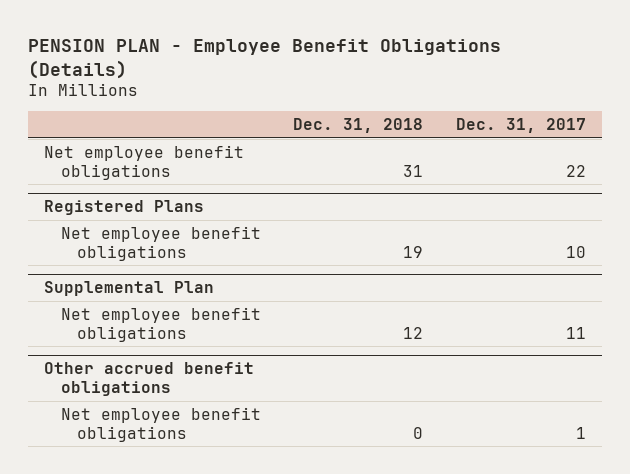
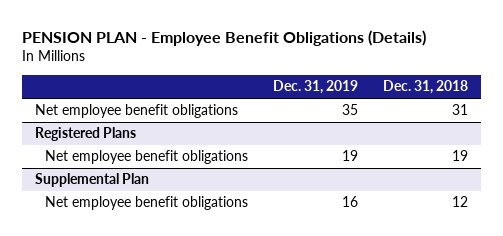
- | Dec. 31, 2018 | Dec. 31, 2017
+ | Dec. 31, 2019 | Dec. 31, 2018
- Other accrued benefit obligations
- Net employee benefit obligations | 0 | 1

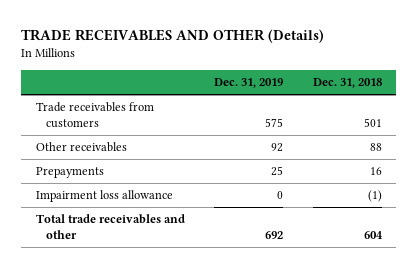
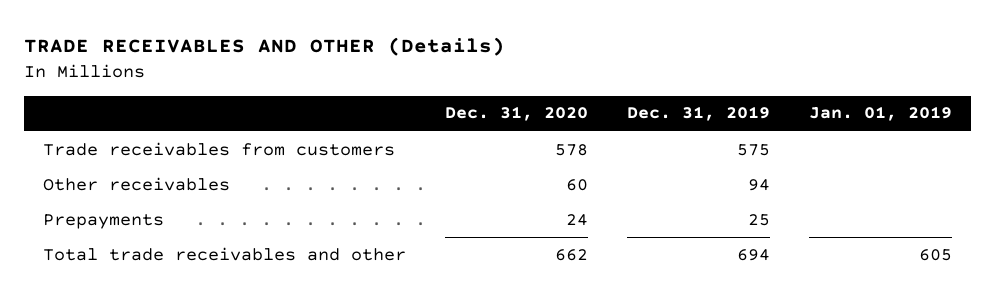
- | Dec. 31, 2019 | Dec. 31, 2018
+ | Dec. 31, 2020 | Dec. 31, 2019 | Jan. 01, 2019
- Other receivables | 92 | 88
+ Other receivables | 60 | 94 |
- Impairment loss allowance | 0 | (1)
- Total trade receivables and other | 692 | 604
+ Total trade receivables and other | 662 | 694 | 605

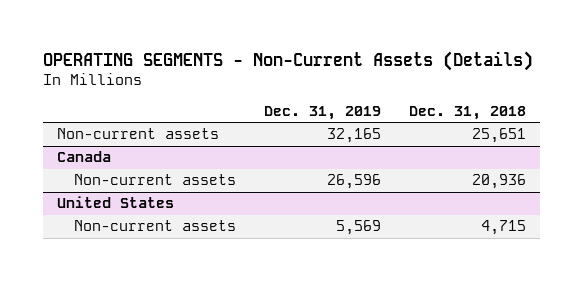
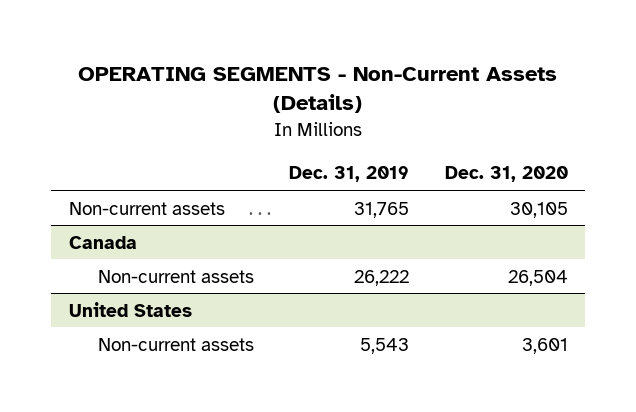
- | Dec. 31, 2019 | Dec. 31, 2018
+ | Dec. 31, 2019 | Dec. 31, 2020
- Non-current assets | 32,165 | 25,651
+ Non-current assets | 31,765 | 30,105
@ Canada
- Non-current assets | 26,596 | 20,936
+ Non-current assets | 26,222 | 26,504
@ United States
- Non-current assets | 5,569 | 4,715
+ Non-current assets | 5,543 | 3,601

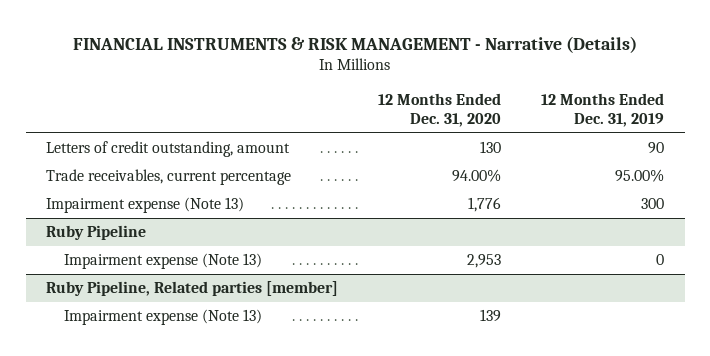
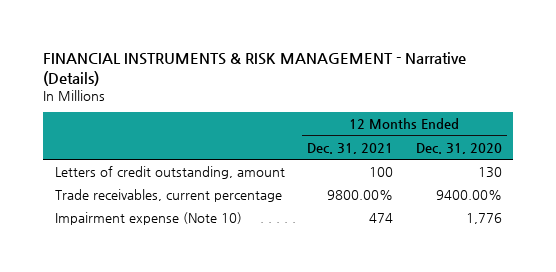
- | 12 Months Ended Dec. 31, 2020 | 12 Months Ended Dec. 31, 2019
+ | 12 Months Ended Dec. 31, 2021 | 12 Months Ended Dec. 31, 2020
- Trade receivables, current percentage | 94.00% | 95.00%
- Impairment expense (Note 13) | 1,776 | 300
- Ruby Pipeline
- Impairment expense (Note 13) | 2,953 | 0
- Ruby Pipeline, Related parties [member]
- Impairment expense (Note 13) | 139 |
+ Trade receivables, current percentage | 9800.00% | 9400.00%
+ Impairment expense (Note 10) | 474 | 1,776

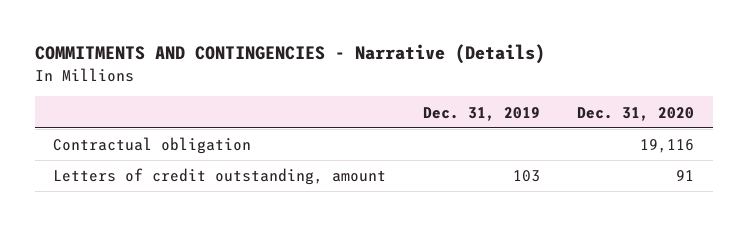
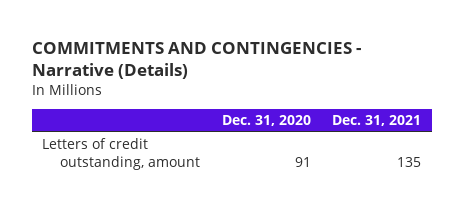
- | Dec. 31, 2019 | Dec. 31, 2020
+ | Dec. 31, 2020 | Dec. 31, 2021
- Contractual obligation | | 19,116

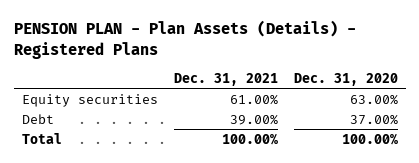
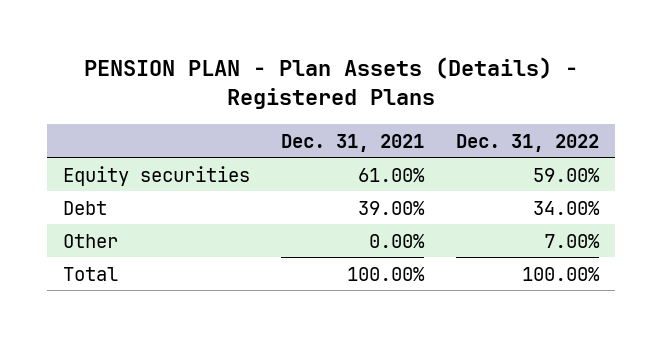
- | Dec. 31, 2021 | Dec. 31, 2020
+ | Dec. 31, 2021 | Dec. 31, 2022
+ Other | 0.00% | 7.00%

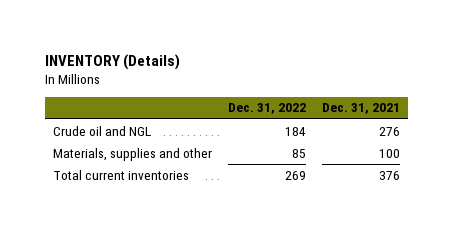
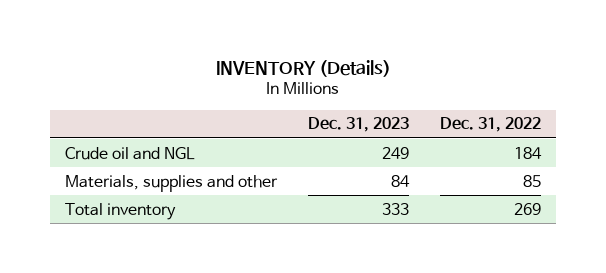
- | Dec. 31, 2022 | Dec. 31, 2021
+ | Dec. 31, 2023 | Dec. 31, 2022
- Total current inventories | 269 | 376
+ Total inventory | 333 | 269

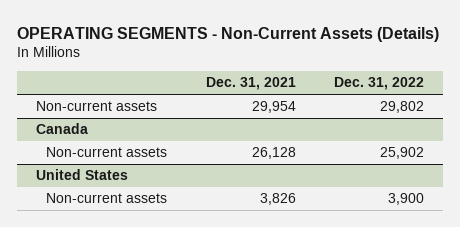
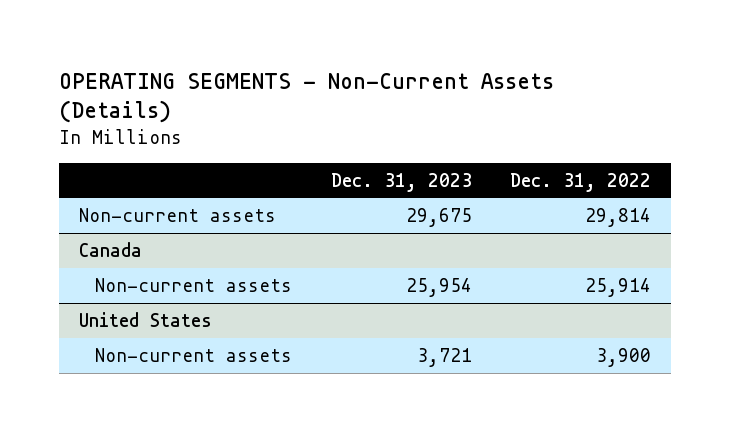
- | Dec. 31, 2021 | Dec. 31, 2022
+ | Dec. 31, 2023 | Dec. 31, 2022
- Non-current assets | 29,954 | 29,802
+ Non-current assets | 29,675 | 29,814
@ Canada
- Non-current assets | 26,128 | 25,902
+ Non-current assets | 25,954 | 25,914

